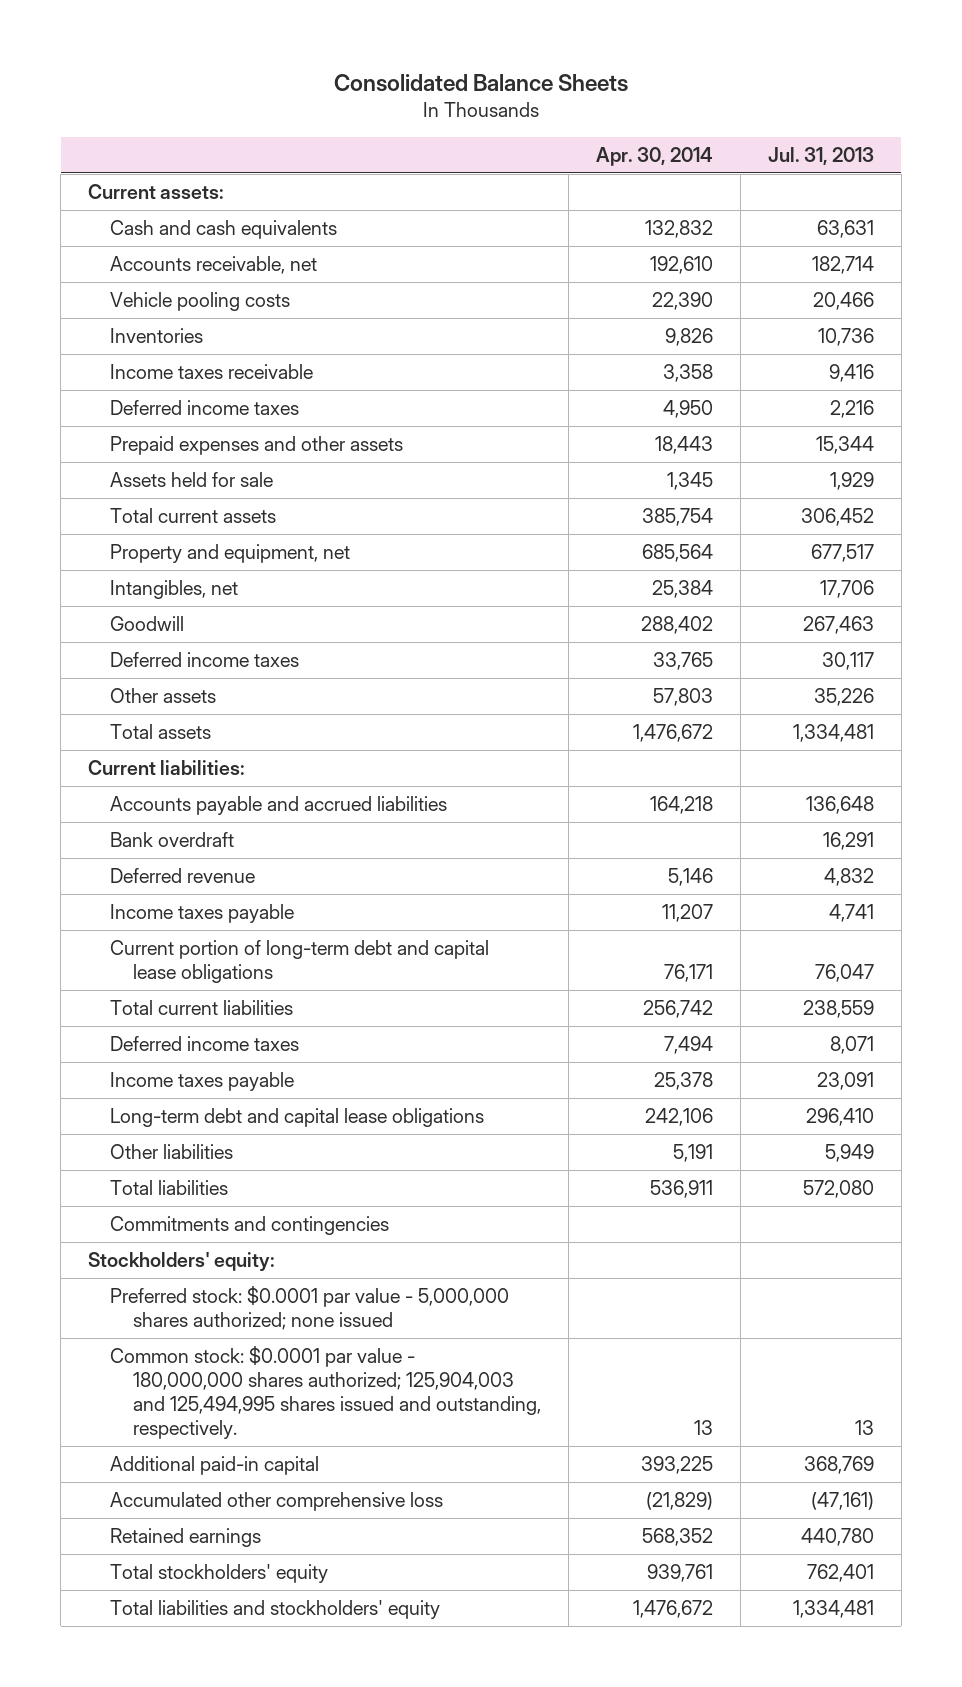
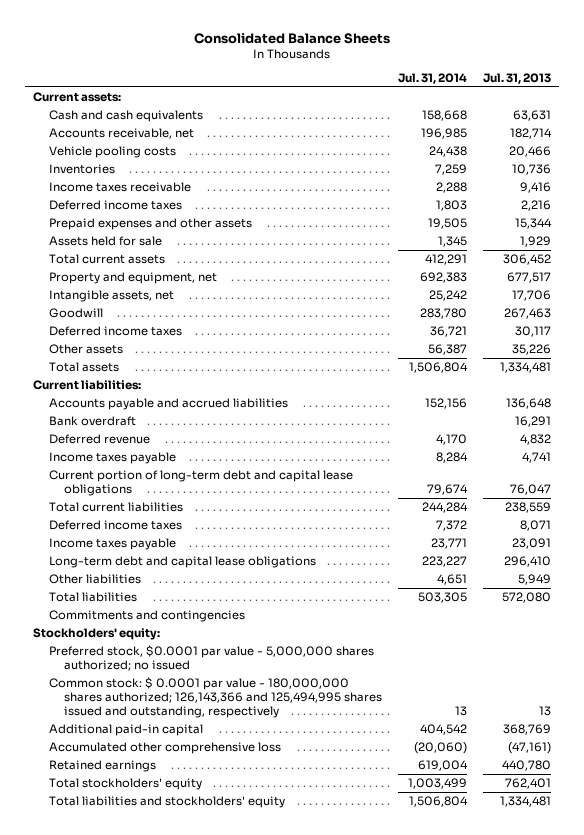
- | Apr. 30, 2014 | Jul. 31, 2013
+ | Jul. 31, 2014 | Jul. 31, 2013
- Intangibles, net | 25,384 | 17,706
+ Intangible assets, net | 25,242 | 17,706
- Preferred stock: $0.0001 par value - 5,000,000 shares authorized; none issued
- Common stock: $0.0001 par value - 180,000,000 shares authorized; 125,904,003 and 125,494,995 shares issued and outstanding, respectively. | 13 | 13
+ Preferred stock, $0.0001 par value - 5,000,000 shares authorized; no issued
+ Common stock: $ 0.0001 par value - 180,000,000 shares authorized; 126,143,366 and 125,494,995 shares issued and outstanding, respectively | 13 | 13

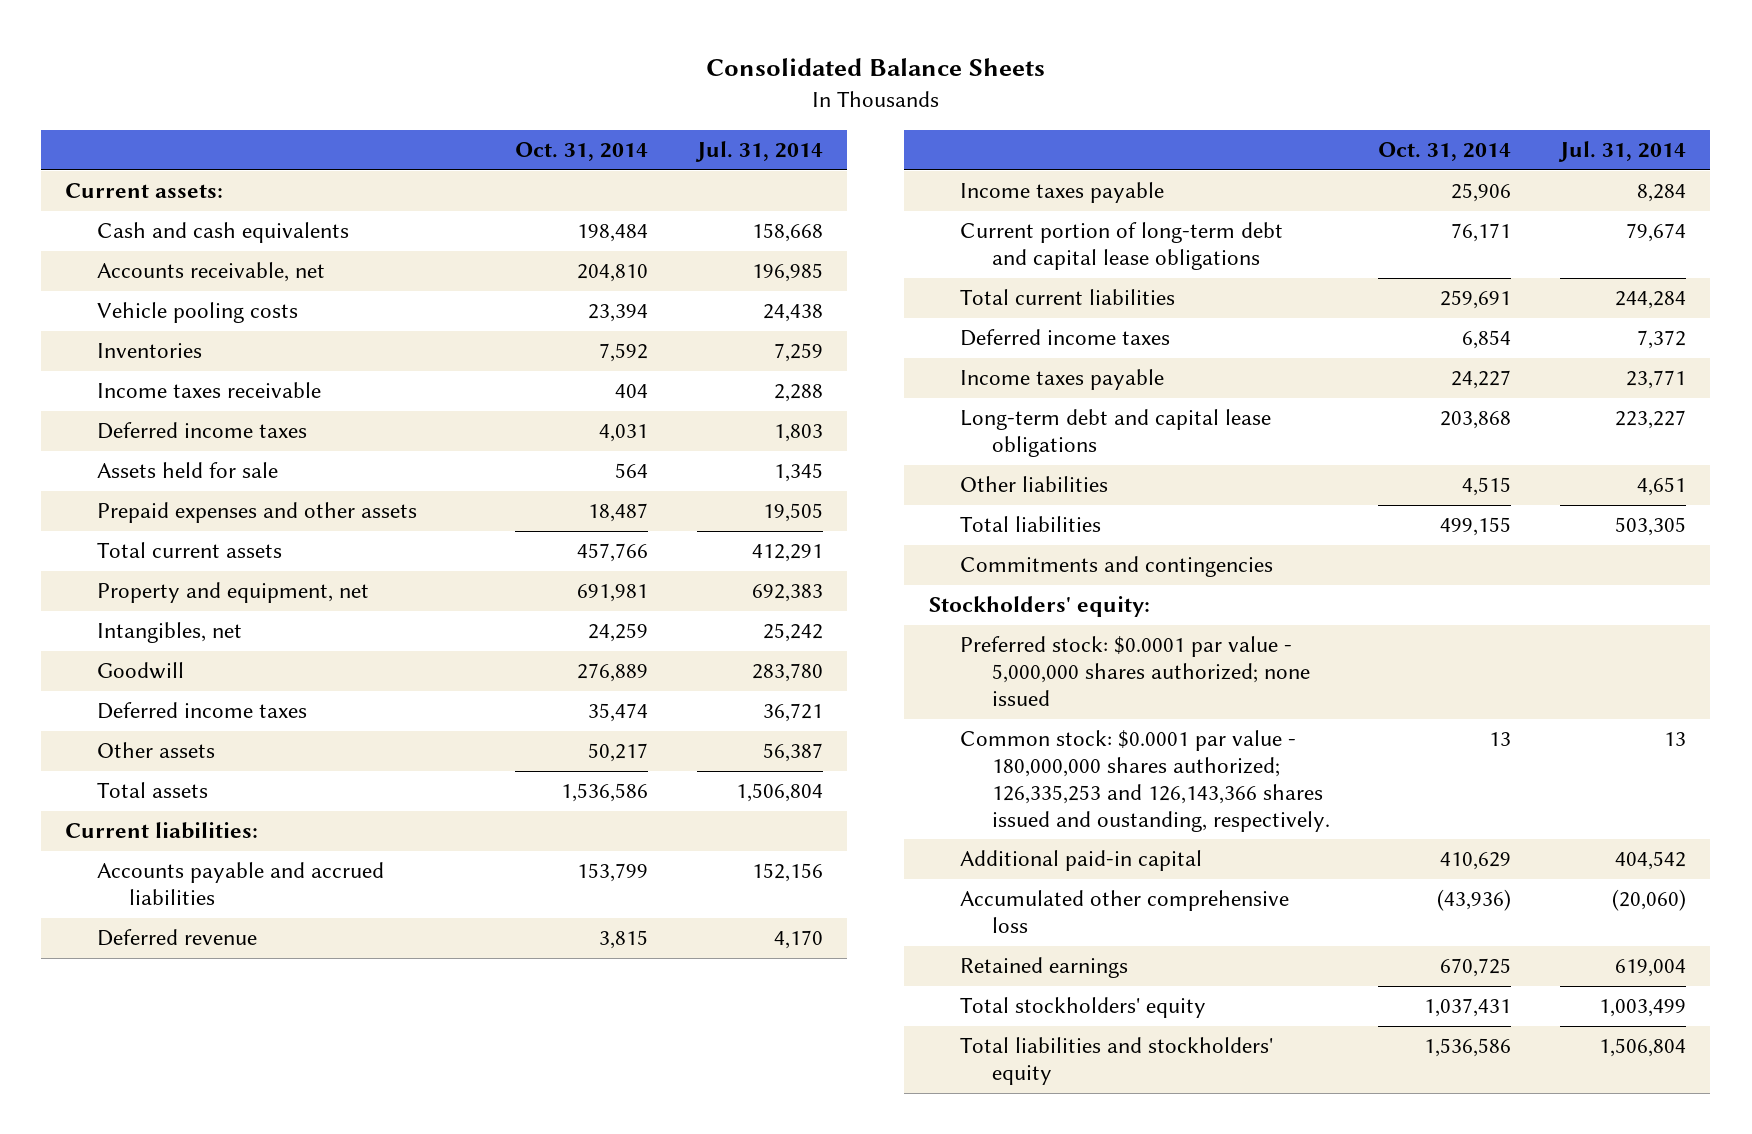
- | Jul. 31, 2014 | Jul. 31, 2013
+ | Oct. 31, 2014 | Jul. 31, 2014
moved down: Prepaid expenses and other assets | 18,487 | 19,505
- Intangible assets, net | 25,242 | 17,706
+ Intangibles, net | 24,259 | 25,242
- Bank overdraft | | 16,291
- Preferred stock, $0.0001 par value - 5,000,000 shares authorized; no issued
- Common stock: $ 0.0001 par value - 180,000,000 shares authorized; 126,143,366 and 125,494,995 shares issued and outstanding, respectively | 13 | 13
+ Preferred stock: $0.0001 par value - 5,000,000 shares authorized; none issued
+ Common stock: $0.0001 par value - 180,000,000 shares authorized; 126,335,253 and 126,143,366 shares issued and oustanding, respectively. | 13 | 13

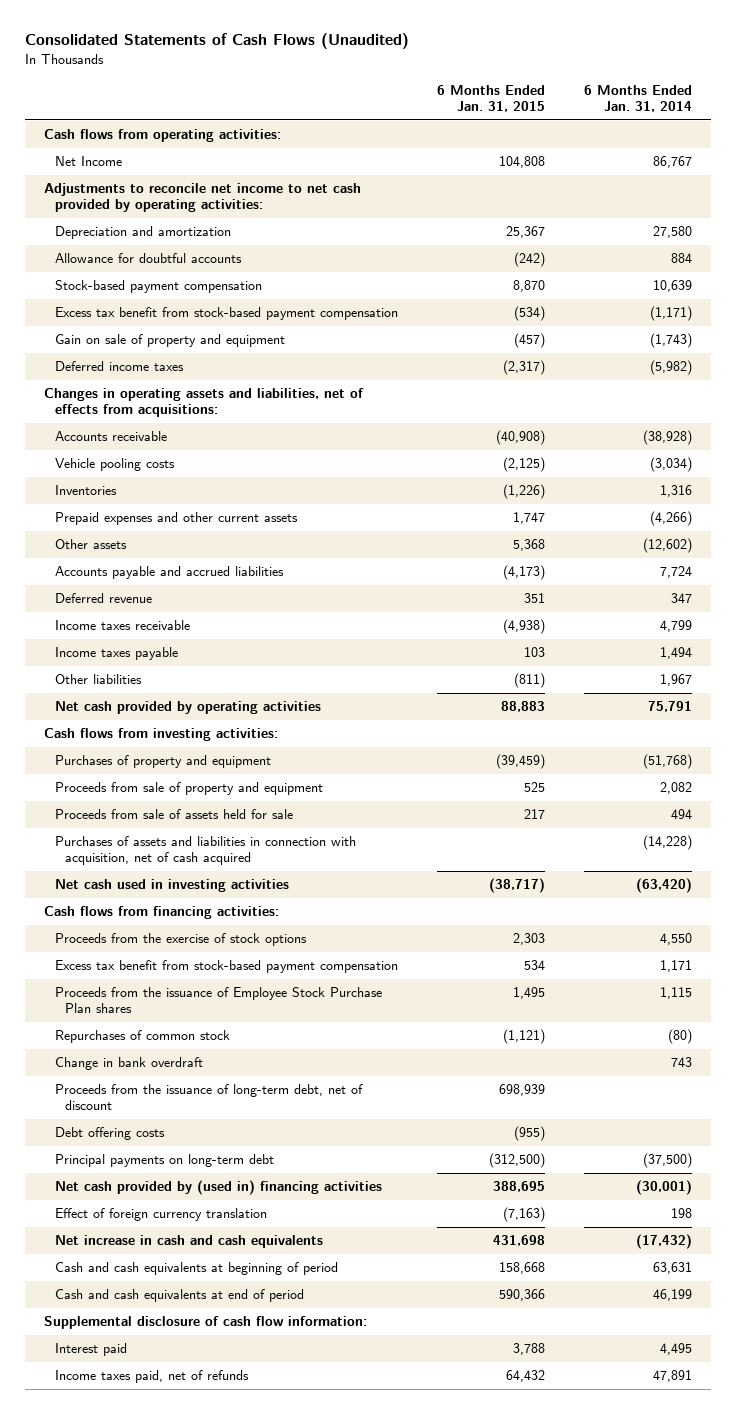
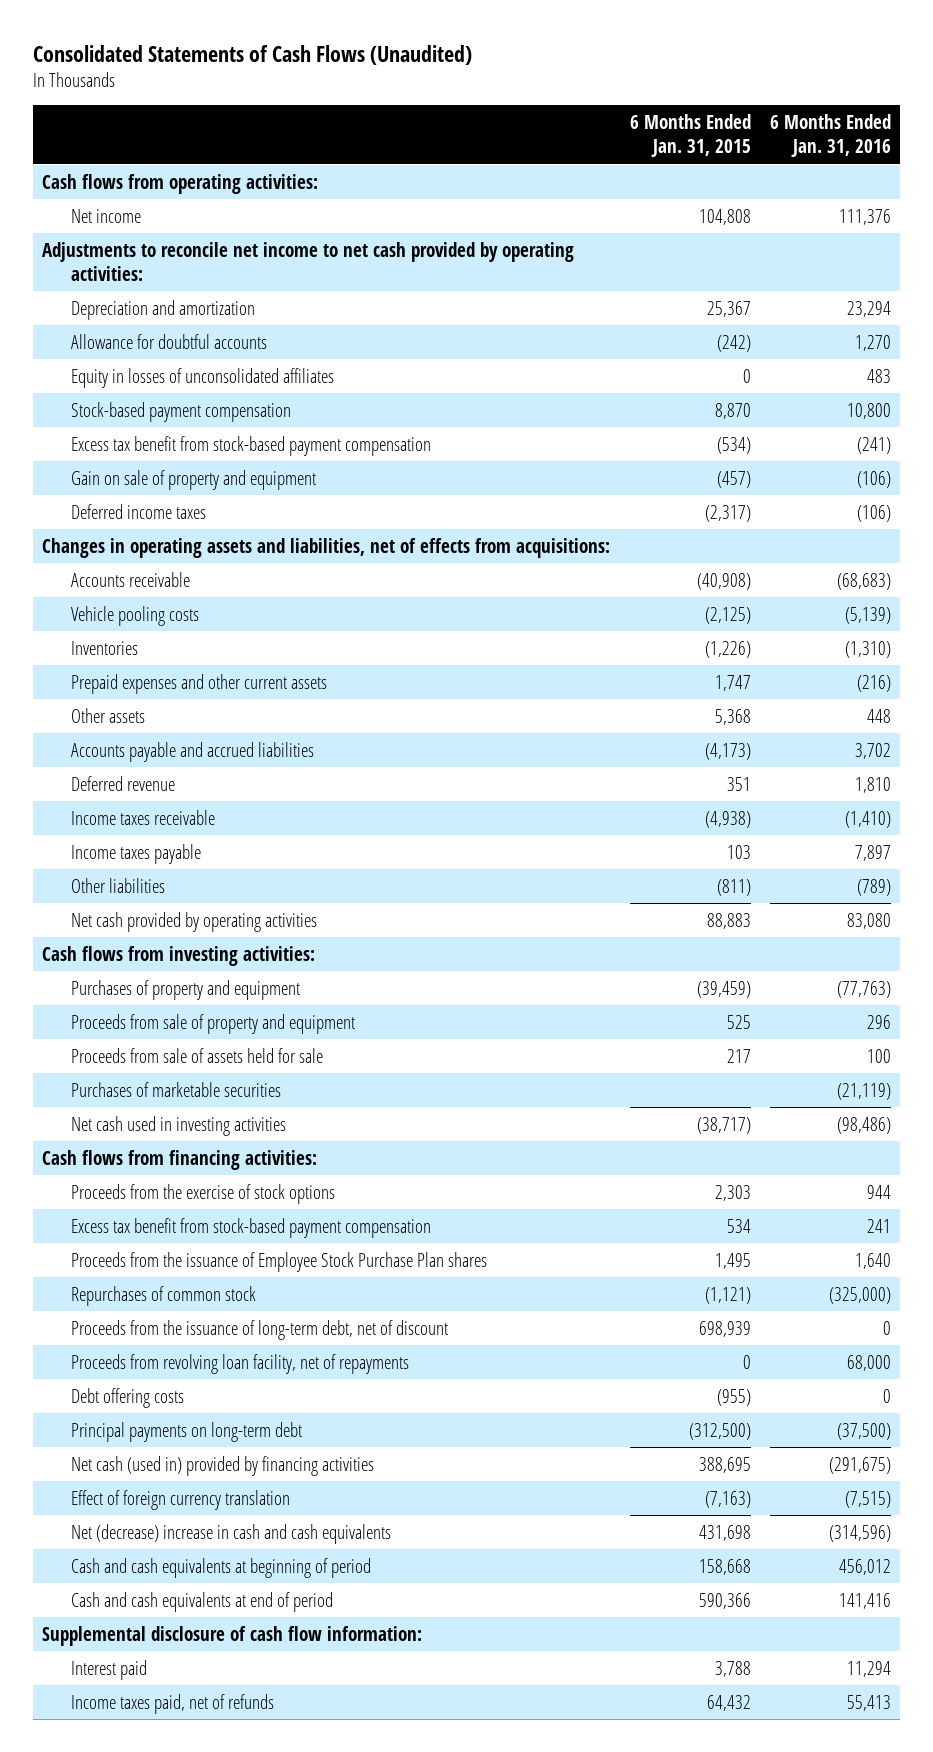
- | 6 Months Ended Jan. 31, 2015 | 6 Months Ended Jan. 31, 2014
+ | 6 Months Ended Jan. 31, 2015 | 6 Months Ended Jan. 31, 2016
- Net Income | 104,808 | 86,767
+ Net income | 104,808 | 111,376
+ Equity in losses of unconsolidated affiliates | 0 | 483
- Purchases of assets and liabilities in connection with acquisition, net of cash acquired | | (14,228)
+ Purchases of marketable securities | | (21,119)
- Change in bank overdraft | | 743
+ Proceeds from revolving loan facility, net of repayments | 0 | 68,000
- Net cash provided by (used in) financing activities | 388,695 | (30,001)
+ Net cash (used in) provided by financing activities | 388,695 | (291,675)
- Net increase in cash and cash equivalents | 431,698 | (17,432)
+ Net (decrease) increase in cash and cash equivalents | 431,698 | (314,596)

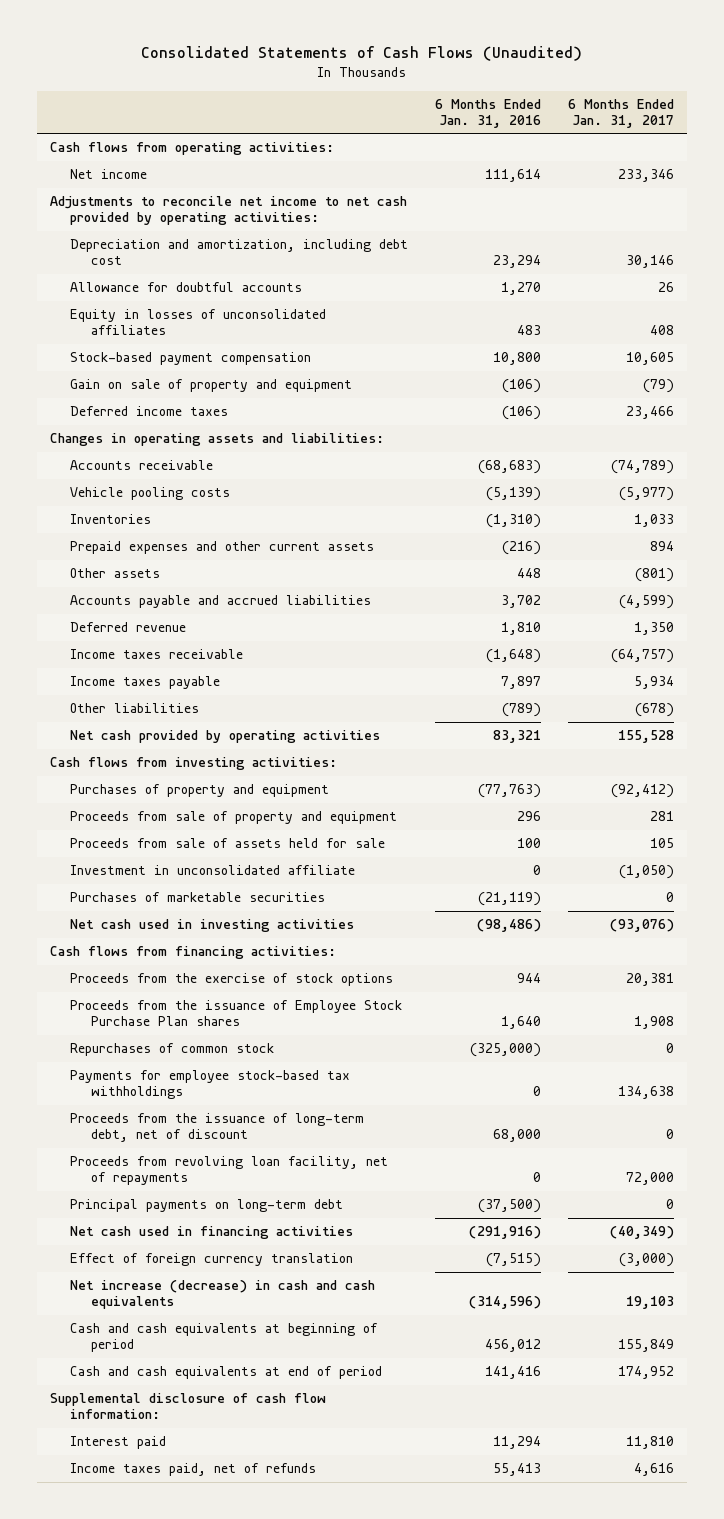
- | 6 Months Ended Jan. 31, 2015 | 6 Months Ended Jan. 31, 2016
+ | 6 Months Ended Jan. 31, 2016 | 6 Months Ended Jan. 31, 2017
- Net income | 104,808 | 111,376
+ Net income | 111,614 | 233,346
- Depreciation and amortization | 25,367 | 23,294
+ Depreciation and amortization, including debt cost | 23,294 | 30,146
- Excess tax benefit from stock-based payment compensation | (534) | (241)
- Changes in operating assets and liabilities, net of effects from acquisitions:
+ Changes in operating assets and liabilities:
- Income taxes receivable | (4,938) | (1,410)
+ Income taxes receivable | (1,648) | (64,757)
- Net cash provided by operating activities | 88,883 | 83,080
+ Net cash provided by operating activities | 83,321 | 155,528
+ Investment in unconsolidated affiliate | 0 | (1,050)
- Excess tax benefit from stock-based payment compensation | 534 | 241
- Proceeds from the issuance of long-term debt, net of discount | 698,939 | 0
- Proceeds from revolving loan facility, net of repayments | 0 | 68,000
- Debt offering costs | (955) | 0
+ Payments for employee stock-based tax withholdings | 0 | 134,638
+ Proceeds from the issuance of long-term debt, net of discount | 68,000 | 0
+ Proceeds from revolving loan facility, net of repayments | 0 | 72,000
- Net cash (used in) provided by financing activities | 388,695 | (291,675)
+ Net cash used in financing activities | (291,916) | (40,349)
- Net (decrease) increase in cash and cash equivalents | 431,698 | (314,596)
+ Net increase (decrease) in cash and cash equivalents | (314,596) | 19,103

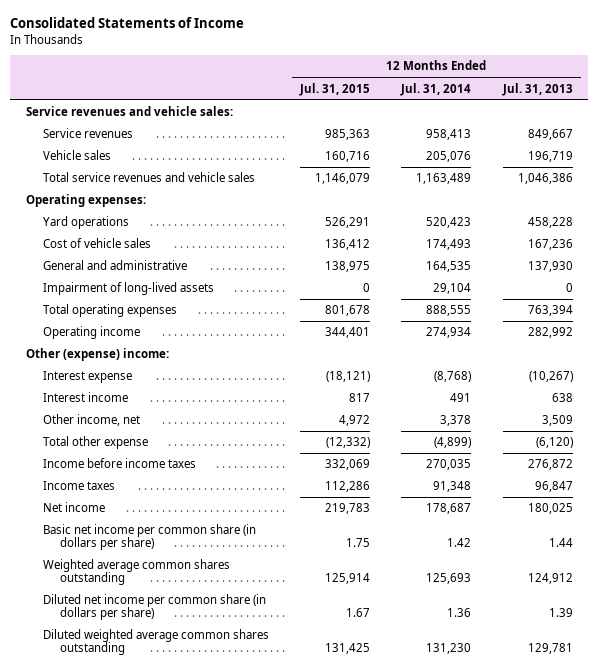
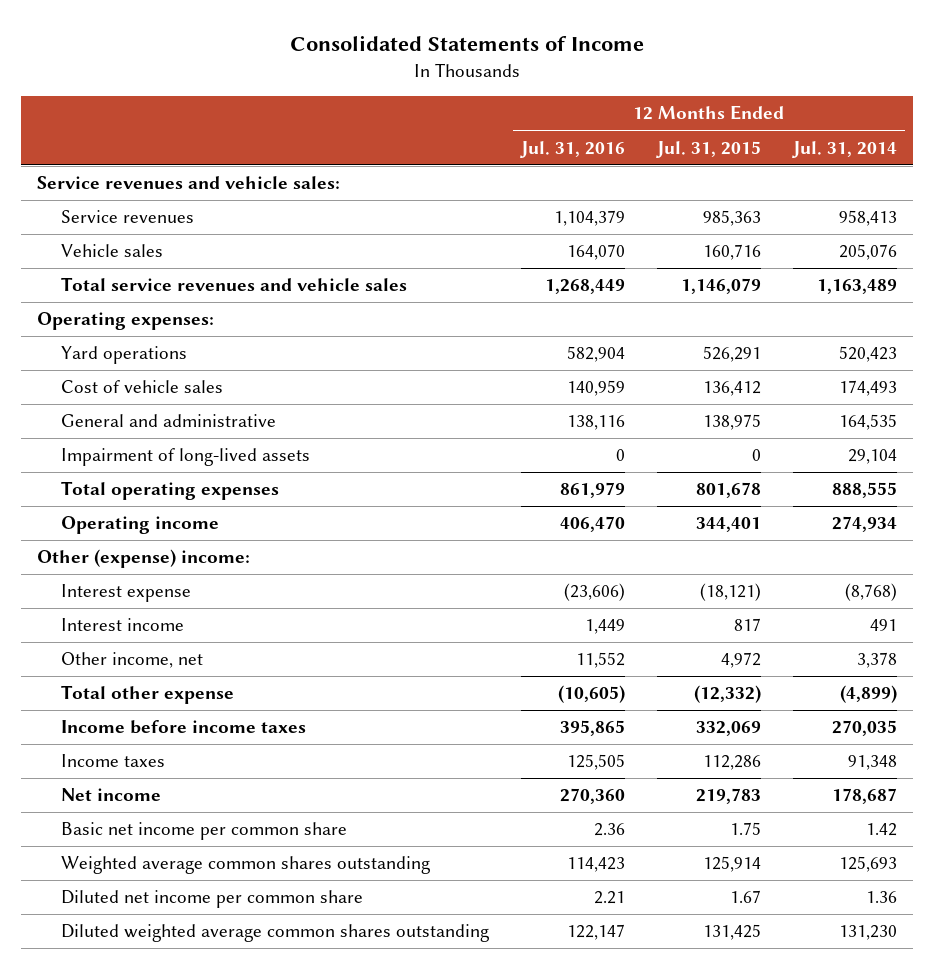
- | 12 Months Ended Jul. 31, 2015 | 12 Months Ended Jul. 31, 2014 | 12 Months Ended Jul. 31, 2013
+ | 12 Months Ended Jul. 31, 2016 | 12 Months Ended Jul. 31, 2015 | 12 Months Ended Jul. 31, 2014
- Basic net income per common share (in dollars per share) | 1.75 | 1.42 | 1.44
+ Basic net income per common share | 2.36 | 1.75 | 1.42
- Diluted net income per common share (in dollars per share) | 1.67 | 1.36 | 1.39
+ Diluted net income per common share | 2.21 | 1.67 | 1.36

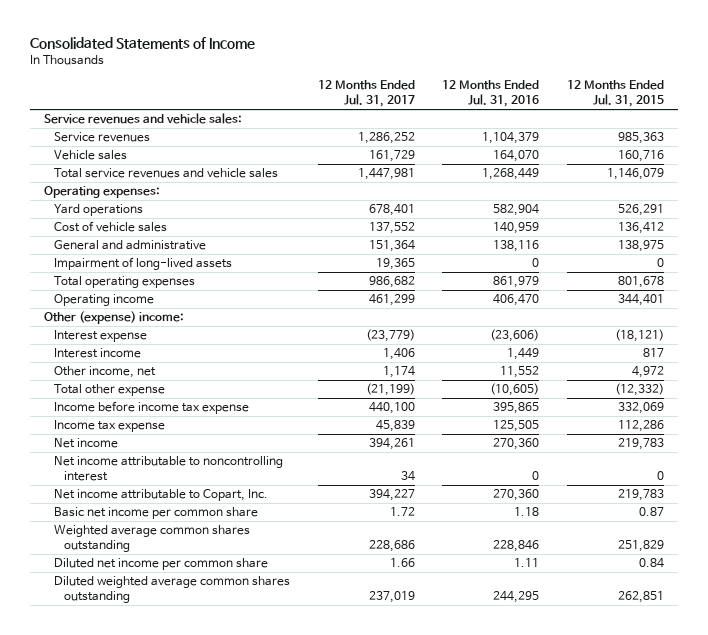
- | 12 Months Ended Jul. 31, 2016 | 12 Months Ended Jul. 31, 2015 | 12 Months Ended Jul. 31, 2014
+ | 12 Months Ended Jul. 31, 2017 | 12 Months Ended Jul. 31, 2016 | 12 Months Ended Jul. 31, 2015
- Income before income taxes | 395,865 | 332,069 | 270,035
- Income taxes | 125,505 | 112,286 | 91,348
+ Income before income tax expense | 440,100 | 395,865 | 332,069
+ Income tax expense | 45,839 | 125,505 | 112,286
- Basic net income per common share | 2.36 | 1.75 | 1.42
- Weighted average common shares outstanding | 114,423 | 125,914 | 125,693
- Diluted net income per common share | 2.21 | 1.67 | 1.36
- Diluted weighted average common shares outstanding | 122,147 | 131,425 | 131,230
+ Net income attributable to noncontrolling interest | 34 | 0 | 0
+ Net income attributable to Copart, Inc. | 394,227 | 270,360 | 219,783
+ Basic net income per common share | 1.72 | 1.18 | 0.87
+ Weighted average common shares outstanding | 228,686 | 228,846 | 251,829
+ Diluted net income per common share | 1.66 | 1.11 | 0.84
+ Diluted weighted average common shares outstanding | 237,019 | 244,295 | 262,851

